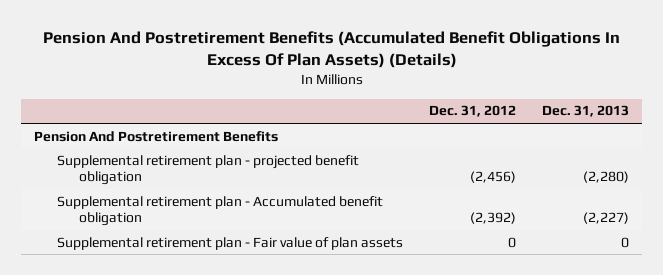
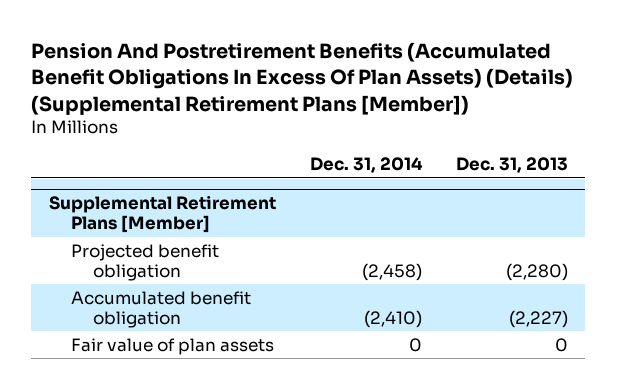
- Pension And Postretirement Benefits (Accumulated Benefit Obligations In Excess Of Plan Assets) (Details)
+ Pension And Postretirement Benefits (Accumulated Benefit Obligations In Excess Of Plan Assets) (Details) (Supplemental Retirement Plans [Member])
- | Dec. 31, 2012 | Dec. 31, 2013
+ | Dec. 31, 2014 | Dec. 31, 2013
- Pension And Postretirement Benefits
- Supplemental retirement plan - projected benefit obligation | (2,456) | (2,280)
- Supplemental retirement plan - Accumulated benefit obligation | (2,392) | (2,227)
- Supplemental retirement plan - Fair value of plan assets | 0 | 0
+ Supplemental Retirement Plans [Member]
+ Projected benefit obligation | (2,458) | (2,280)
+ Accumulated benefit obligation | (2,410) | (2,227)
+ Fair value of plan assets | 0 | 0

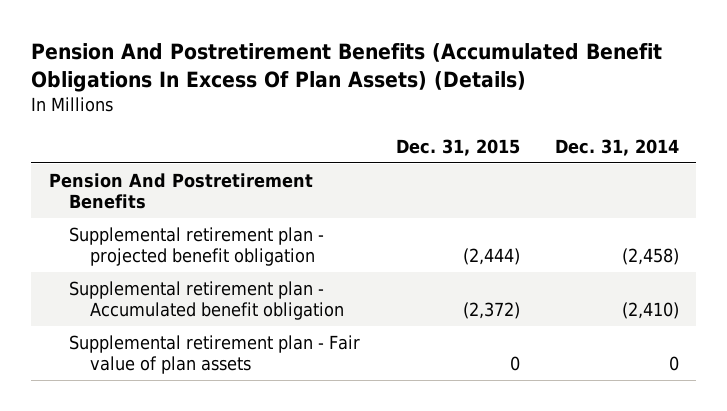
- Pension And Postretirement Benefits (Accumulated Benefit Obligations In Excess Of Plan Assets) (Details) (Supplemental Retirement Plans [Member])
+ Pension And Postretirement Benefits (Accumulated Benefit Obligations In Excess Of Plan Assets) (Details)
- | Dec. 31, 2014 | Dec. 31, 2013
+ | Dec. 31, 2015 | Dec. 31, 2014
- Supplemental Retirement Plans [Member]
- Projected benefit obligation | (2,458) | (2,280)
- Accumulated benefit obligation | (2,410) | (2,227)
- Fair value of plan assets | 0 | 0
+ Pension And Postretirement Benefits
+ Supplemental retirement plan - projected benefit obligation | (2,444) | (2,458)
+ Supplemental retirement plan - Accumulated benefit obligation | (2,372) | (2,410)
+ Supplemental retirement plan - Fair value of plan assets | 0 | 0

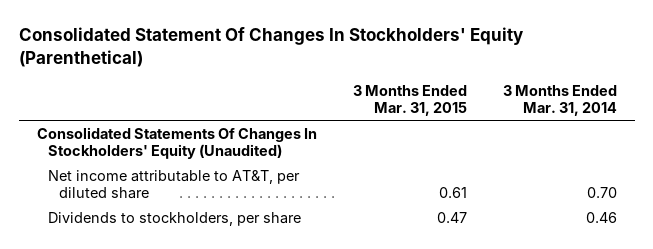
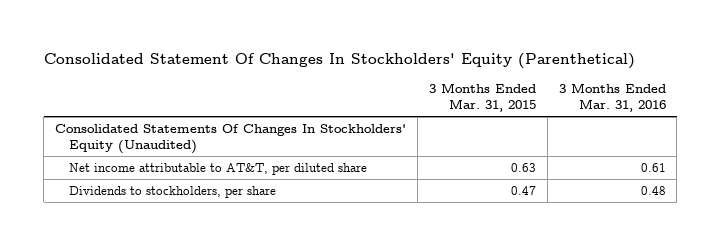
- | 3 Months Ended Mar. 31, 2015 | 3 Months Ended Mar. 31, 2014
+ | 3 Months Ended Mar. 31, 2015 | 3 Months Ended Mar. 31, 2016
- Net income attributable to AT&T, per diluted share | 0.61 | 0.70
+ Net income attributable to AT&T, per diluted share | 0.63 | 0.61

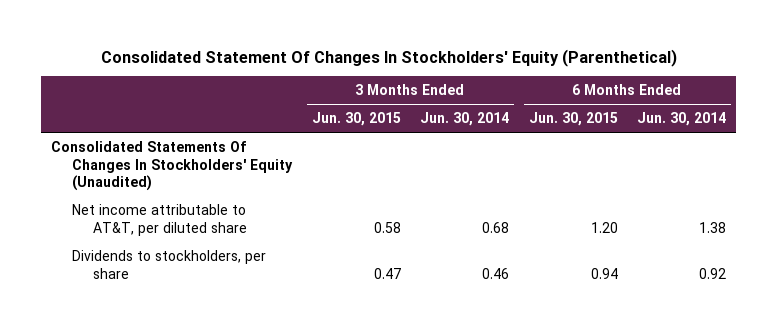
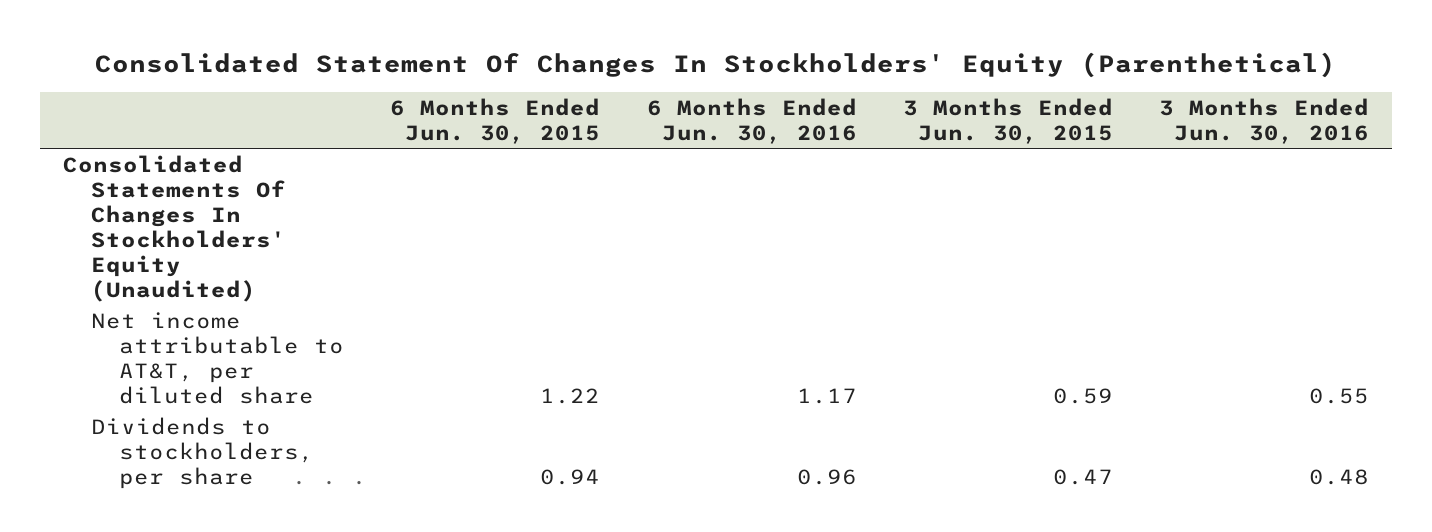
- | 3 Months Ended Jun. 30, 2015 | 3 Months Ended Jun. 30, 2014 | 6 Months Ended Jun. 30, 2015 | 6 Months Ended Jun. 30, 2014
+ | 6 Months Ended Jun. 30, 2015 | 6 Months Ended Jun. 30, 2016 | 3 Months Ended Jun. 30, 2015 | 3 Months Ended Jun. 30, 2016
- Net income attributable to AT&T, per diluted share | 0.58 | 0.68 | 1.20 | 1.38
+ Net income attributable to AT&T, per diluted share | 1.22 | 1.17 | 0.59 | 0.55

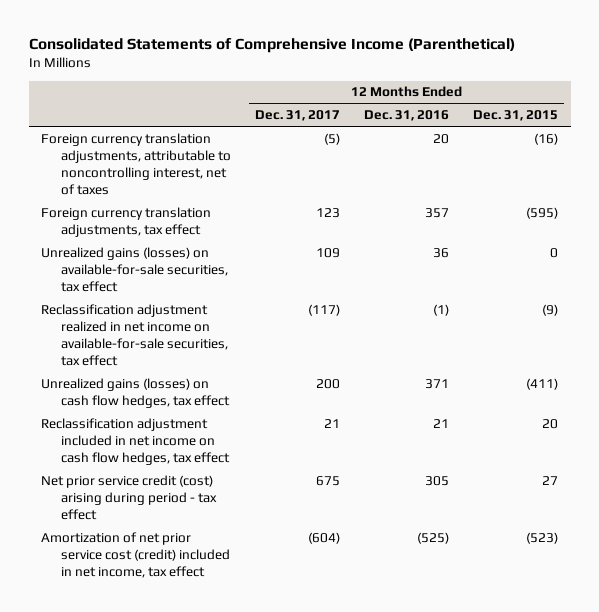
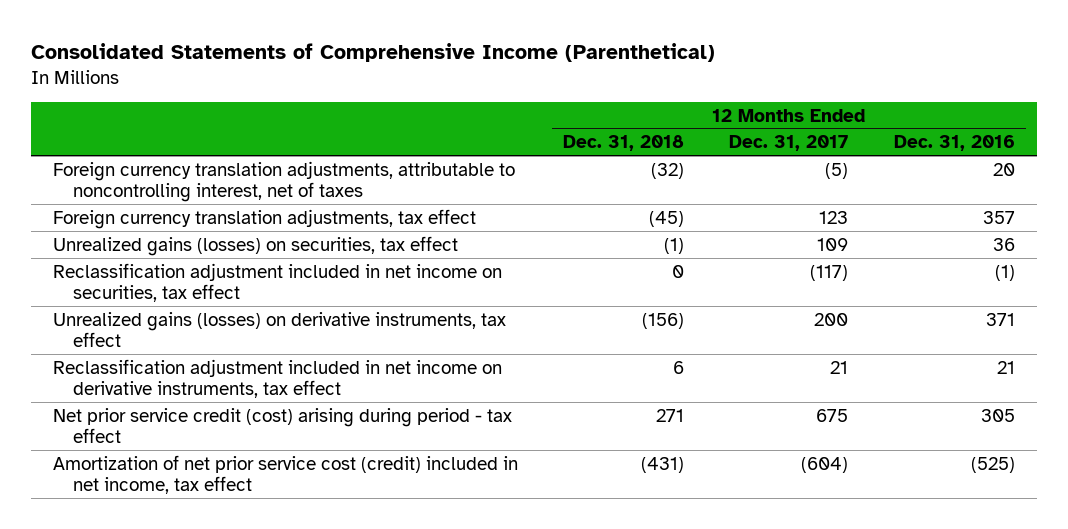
- | 12 Months Ended Dec. 31, 2017 | 12 Months Ended Dec. 31, 2016 | 12 Months Ended Dec. 31, 2015
+ | 12 Months Ended Dec. 31, 2018 | 12 Months Ended Dec. 31, 2017 | 12 Months Ended Dec. 31, 2016
- Unrealized gains (losses) on available-for-sale securities, tax effect | 109 | 36 | 0
- Reclassification adjustment realized in net income on available-for-sale securities, tax effect | (117) | (1) | (9)
- Unrealized gains (losses) on cash flow hedges, tax effect | 200 | 371 | (411)
- Reclassification adjustment included in net income on cash flow hedges, tax effect | 21 | 21 | 20
+ Unrealized gains (losses) on securities, tax effect | (1) | 109 | 36
+ Reclassification adjustment included in net income on securities, tax effect | 0 | (117) | (1)
+ Unrealized gains (losses) on derivative instruments, tax effect | (156) | 200 | 371
+ Reclassification adjustment included in net income on derivative instruments, tax effect | 6 | 21 | 21

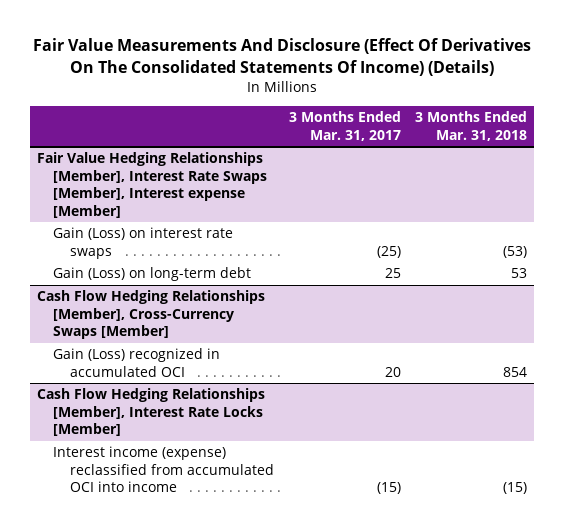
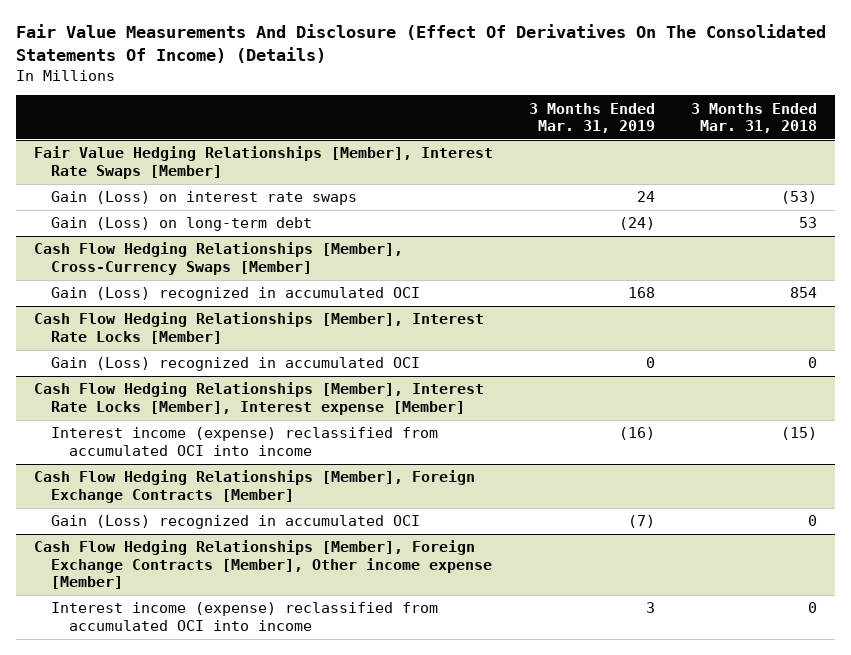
- | 3 Months Ended Mar. 31, 2017 | 3 Months Ended Mar. 31, 2018
+ | 3 Months Ended Mar. 31, 2019 | 3 Months Ended Mar. 31, 2018
- Fair Value Hedging Relationships [Member], Interest Rate Swaps [Member], Interest expense [Member]
+ Fair Value Hedging Relationships [Member], Interest Rate Swaps [Member]
@ Cash Flow Hedging Relationships [Member], Interest Rate Locks [Member]
+ Gain (Loss) recognized in accumulated OCI | 0 | 0
+ Cash Flow Hedging Relationships [Member], Interest Rate Locks [Member], Interest expense [Member]
+ Cash Flow Hedging Relationships [Member], Foreign Exchange Contracts [Member]
+ Gain (Loss) recognized in accumulated OCI | (7) | 0
+ Cash Flow Hedging Relationships [Member], Foreign Exchange Contracts [Member], Other income expense [Member]
+ Interest income (expense) reclassified from accumulated OCI into income | 3 | 0

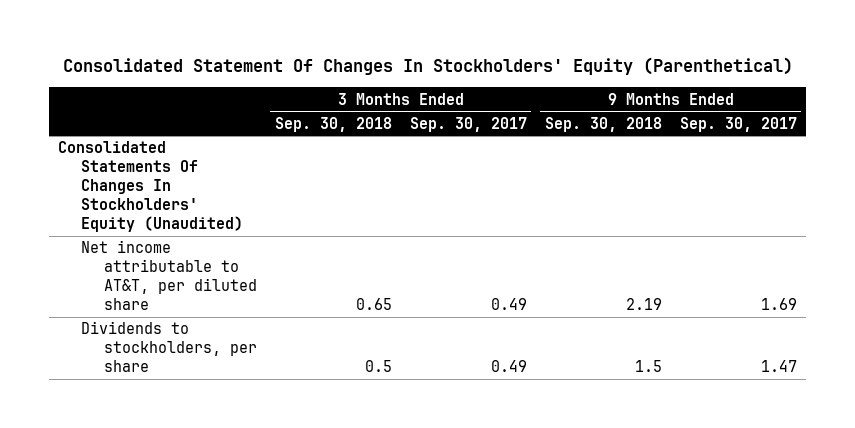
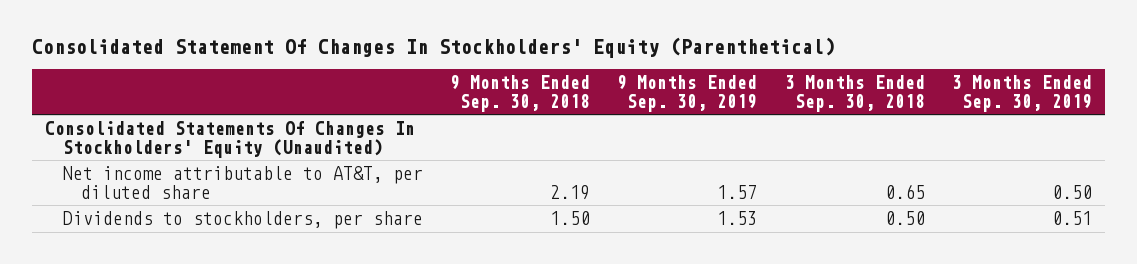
- | 3 Months Ended Sep. 30, 2018 | 3 Months Ended Sep. 30, 2017 | 9 Months Ended Sep. 30, 2018 | 9 Months Ended Sep. 30, 2017
+ | 9 Months Ended Sep. 30, 2018 | 9 Months Ended Sep. 30, 2019 | 3 Months Ended Sep. 30, 2018 | 3 Months Ended Sep. 30, 2019
- Dividends to stockholders, per share | 0.5 | 0.49 | 1.5 | 1.47
+ Dividends to stockholders, per share | 1.50 | 1.53 | 0.50 | 0.51

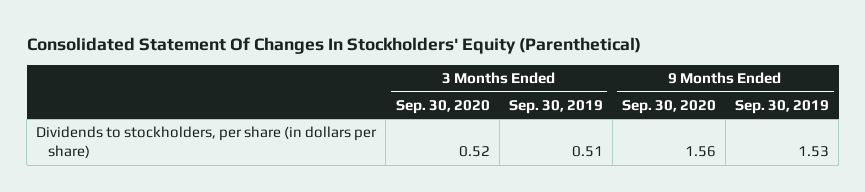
- | 9 Months Ended Sep. 30, 2018 | 9 Months Ended Sep. 30, 2019 | 3 Months Ended Sep. 30, 2018 | 3 Months Ended Sep. 30, 2019
+ | 3 Months Ended Sep. 30, 2020 | 3 Months Ended Sep. 30, 2019 | 9 Months Ended Sep. 30, 2020 | 9 Months Ended Sep. 30, 2019
- Consolidated Statements Of Changes In Stockholders' Equity (Unaudited)
- Net income attributable to AT&T, per diluted share | 2.19 | 1.57 | 0.65 | 0.50
- Dividends to stockholders, per share | 1.50 | 1.53 | 0.50 | 0.51
+ Dividends to stockholders, per share (in dollars per share) | 0.52 | 0.51 | 1.56 | 1.53

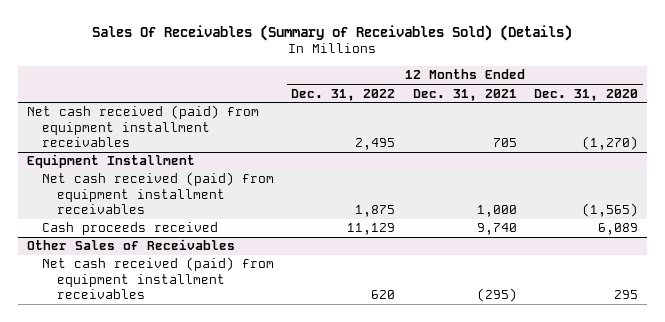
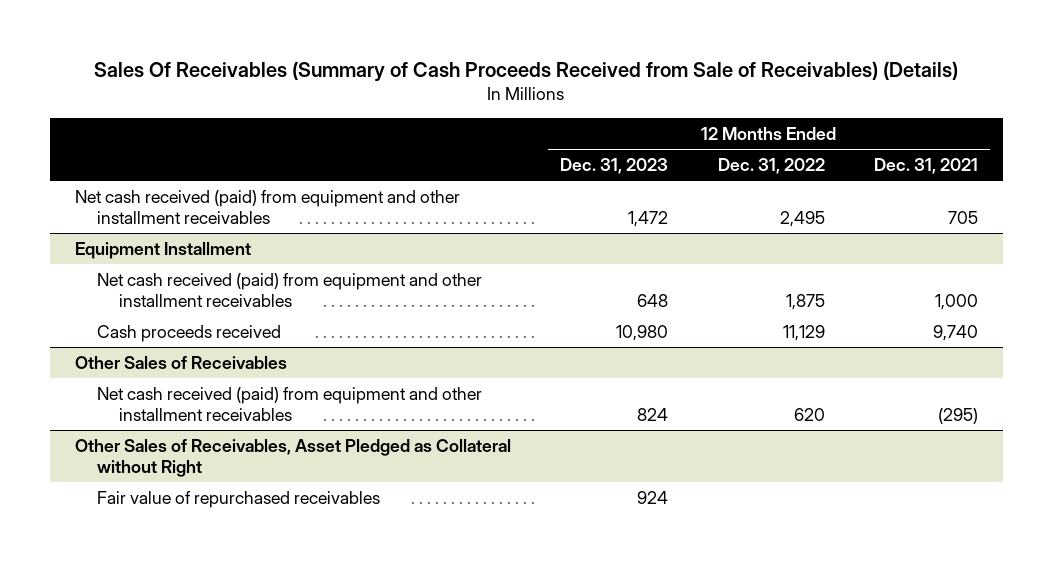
- Sales Of Receivables (Summary of Receivables Sold) (Details)
+ Sales Of Receivables (Summary of Cash Proceeds Received from Sale of Receivables) (Details)
- | 12 Months Ended Dec. 31, 2022 | 12 Months Ended Dec. 31, 2021 | 12 Months Ended Dec. 31, 2020
+ | 12 Months Ended Dec. 31, 2023 | 12 Months Ended Dec. 31, 2022 | 12 Months Ended Dec. 31, 2021
- Net cash received (paid) from equipment installment receivables | 2,495 | 705 | (1,270)
+ Net cash received (paid) from equipment and other installment receivables | 1,472 | 2,495 | 705
@ Equipment Installment
- Net cash received (paid) from equipment installment receivables | 1,875 | 1,000 | (1,565)
+ Net cash received (paid) from equipment and other installment receivables | 648 | 1,875 | 1,000
@ Other Sales of Receivables
- Net cash received (paid) from equipment installment receivables | 620 | (295) | 295
+ Net cash received (paid) from equipment and other installment receivables | 824 | 620 | (295)
+ Other Sales of Receivables, Asset Pledged as Collateral without Right
+ Fair value of repurchased receivables | 924 | |

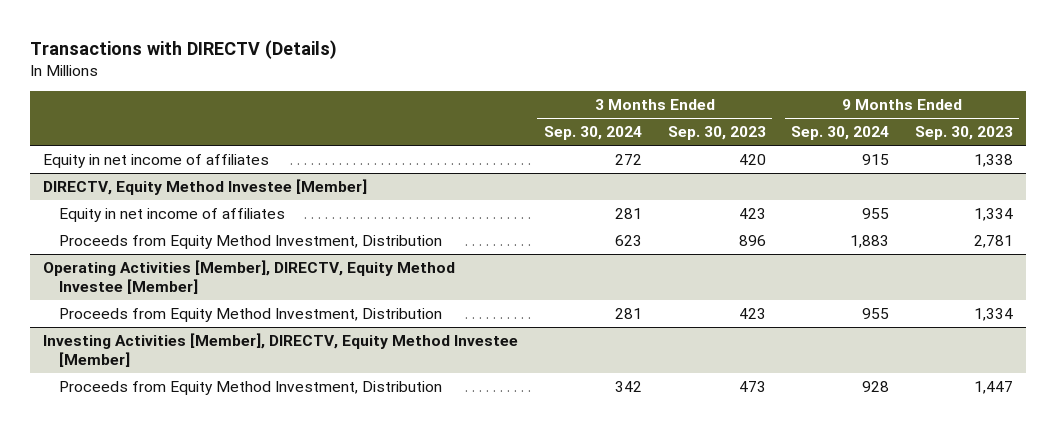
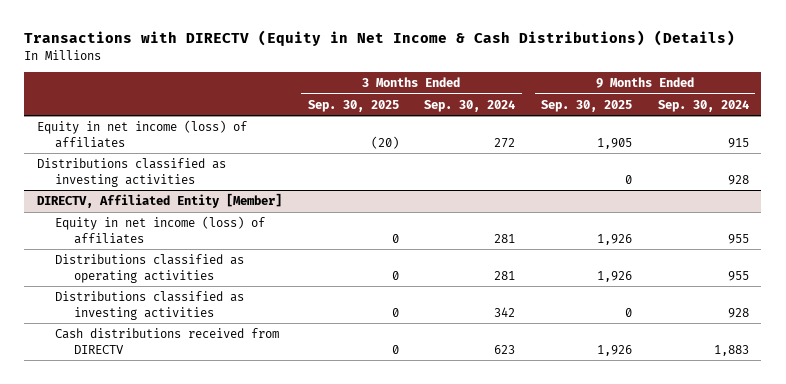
- Transactions with DIRECTV (Details)
+ Transactions with DIRECTV (Equity in Net Income & Cash Distributions) (Details)
- | 3 Months Ended Sep. 30, 2024 | 3 Months Ended Sep. 30, 2023 | 9 Months Ended Sep. 30, 2024 | 9 Months Ended Sep. 30, 2023
+ | 3 Months Ended Sep. 30, 2025 | 3 Months Ended Sep. 30, 2024 | 9 Months Ended Sep. 30, 2025 | 9 Months Ended Sep. 30, 2024
- Equity in net income of affiliates | 272 | 420 | 915 | 1,338
- DIRECTV, Equity Method Investee [Member]
- Equity in net income of affiliates | 281 | 423 | 955 | 1,334
- Proceeds from Equity Method Investment, Distribution | 623 | 896 | 1,883 | 2,781
- Operating Activities [Member], DIRECTV, Equity Method Investee [Member]
- Proceeds from Equity Method Investment, Distribution | 281 | 423 | 955 | 1,334
- Investing Activities [Member], DIRECTV, Equity Method Investee [Member]
- Proceeds from Equity Method Investment, Distribution | 342 | 473 | 928 | 1,447
+ Equity in net income (loss) of affiliates | (20) | 272 | 1,905 | 915
+ Distributions classified as investing activities | | | 0 | 928
+ DIRECTV, Affiliated Entity [Member]
+ Equity in net income (loss) of affiliates | 0 | 281 | 1,926 | 955
+ Distributions classified as operating activities | 0 | 281 | 1,926 | 955
+ Distributions classified as investing activities | 0 | 342 | 0 | 928
+ Cash distributions received from DIRECTV | 0 | 623 | 1,926 | 1,883

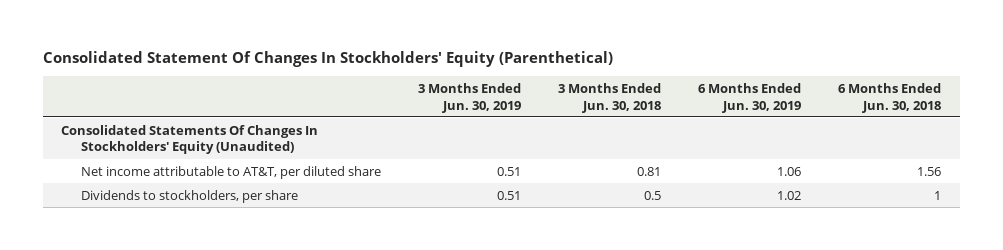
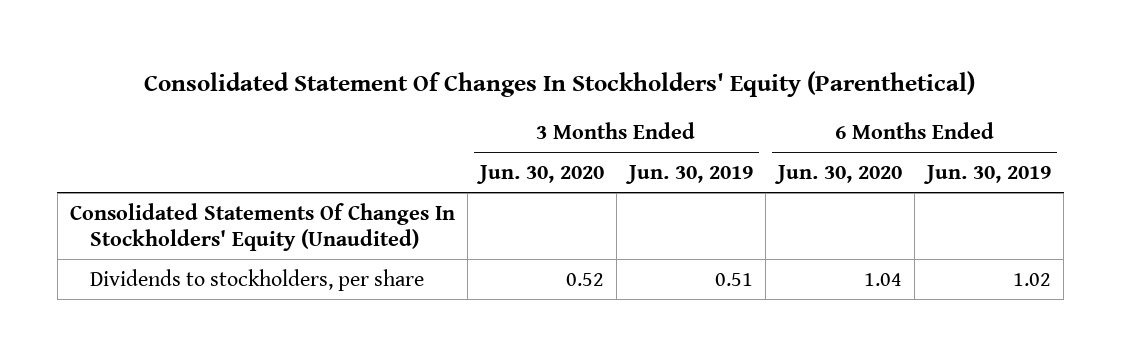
- | 3 Months Ended Jun. 30, 2019 | 3 Months Ended Jun. 30, 2018 | 6 Months Ended Jun. 30, 2019 | 6 Months Ended Jun. 30, 2018
+ | 3 Months Ended Jun. 30, 2020 | 3 Months Ended Jun. 30, 2019 | 6 Months Ended Jun. 30, 2020 | 6 Months Ended Jun. 30, 2019
- Net income attributable to AT&T, per diluted share | 0.51 | 0.81 | 1.06 | 1.56

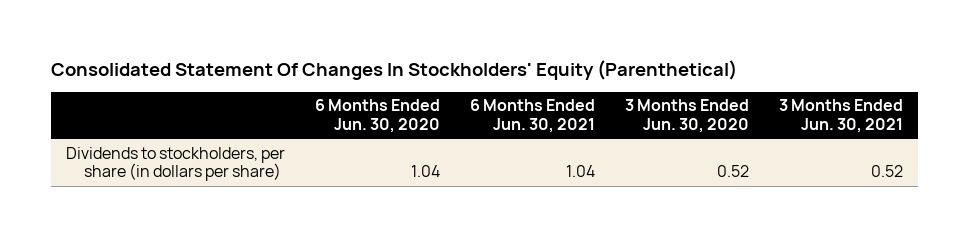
- | 3 Months Ended Jun. 30, 2020 | 3 Months Ended Jun. 30, 2019 | 6 Months Ended Jun. 30, 2020 | 6 Months Ended Jun. 30, 2019
+ | 6 Months Ended Jun. 30, 2020 | 6 Months Ended Jun. 30, 2021 | 3 Months Ended Jun. 30, 2020 | 3 Months Ended Jun. 30, 2021
- Consolidated Statements Of Changes In Stockholders' Equity (Unaudited)
- Dividends to stockholders, per share | 0.52 | 0.51 | 1.04 | 1.02
+ Dividends to stockholders, per share (in dollars per share) | 1.04 | 1.04 | 0.52 | 0.52

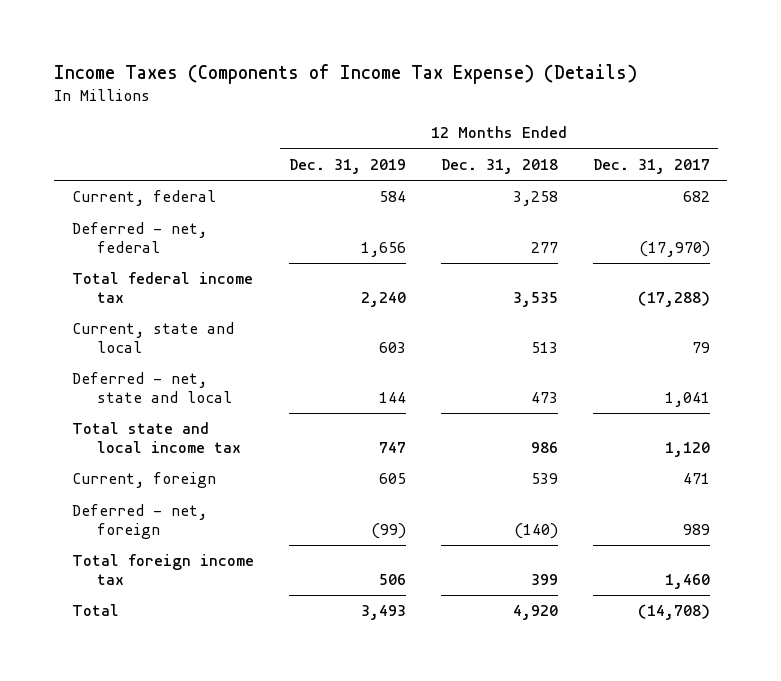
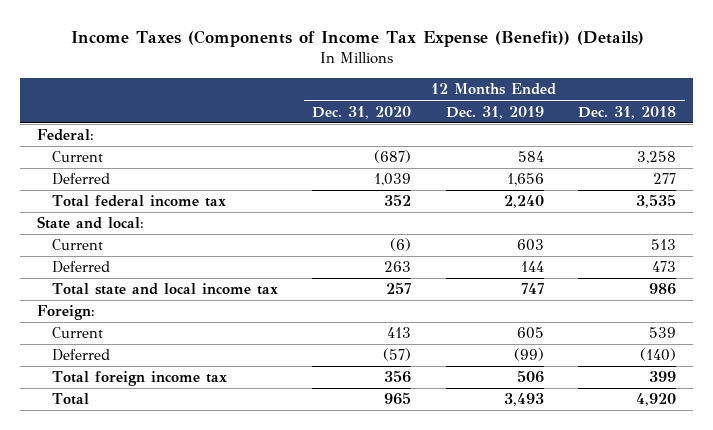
- Income Taxes (Components of Income Tax Expense) (Details)
+ Income Taxes (Components of Income Tax Expense (Benefit)) (Details)
- | 12 Months Ended Dec. 31, 2019 | 12 Months Ended Dec. 31, 2018 | 12 Months Ended Dec. 31, 2017
+ | 12 Months Ended Dec. 31, 2020 | 12 Months Ended Dec. 31, 2019 | 12 Months Ended Dec. 31, 2018
- Current, federal | 584 | 3,258 | 682
- Deferred - net, federal | 1,656 | 277 | (17,970)
+ Federal:
+ Current | (687) | 584 | 3,258
+ Deferred | 1,039 | 1,656 | 277
- Current, state and local | 603 | 513 | 79
- Deferred - net, state and local | 144 | 473 | 1,041
+ State and local:
+ Current | (6) | 603 | 513
+ Deferred | 263 | 144 | 473
- Current, foreign | 605 | 539 | 471
- Deferred - net, foreign | (99) | (140) | 989
+ Foreign:
+ Current | 413 | 605 | 539
+ Deferred | (57) | (99) | (140)

